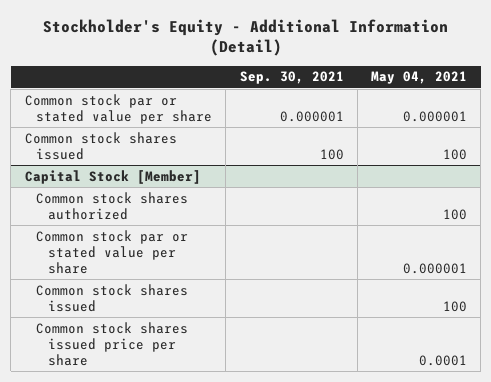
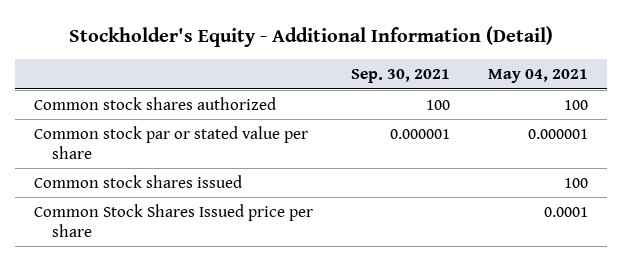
+ Common stock shares authorized | 100 | 100
- Common stock shares issued | 100 | 100
- Capital Stock [Member]
- Common stock shares authorized | | 100
- Common stock par or stated value per share | | 0.000001
- Common stock shares issued price per share | | 0.0001
+ Common Stock Shares Issued price per share | | 0.0001

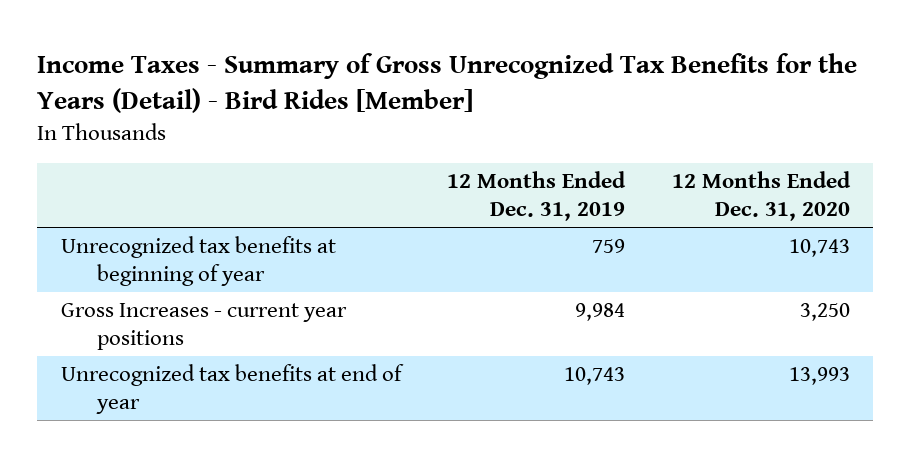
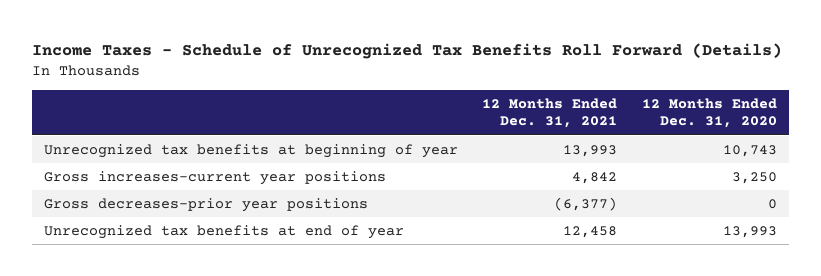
- Income Taxes - Summary of Gross Unrecognized Tax Benefits for the Years (Detail) - Bird Rides [Member]
+ Income Taxes - Schedule of Unrecognized Tax Benefits Roll Forward (Details)
- | 12 Months Ended Dec. 31, 2019 | 12 Months Ended Dec. 31, 2020
+ | 12 Months Ended Dec. 31, 2021 | 12 Months Ended Dec. 31, 2020
- Gross Increases - current year positions | 9,984 | 3,250
+ Gross increases-current year positions | 4,842 | 3,250
+ Gross decreases-prior year positions | (6,377) | 0

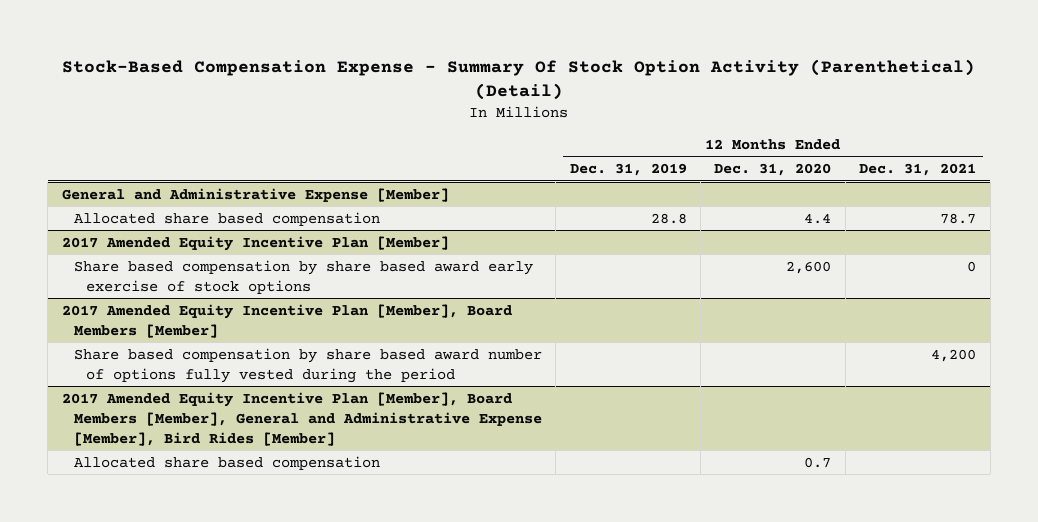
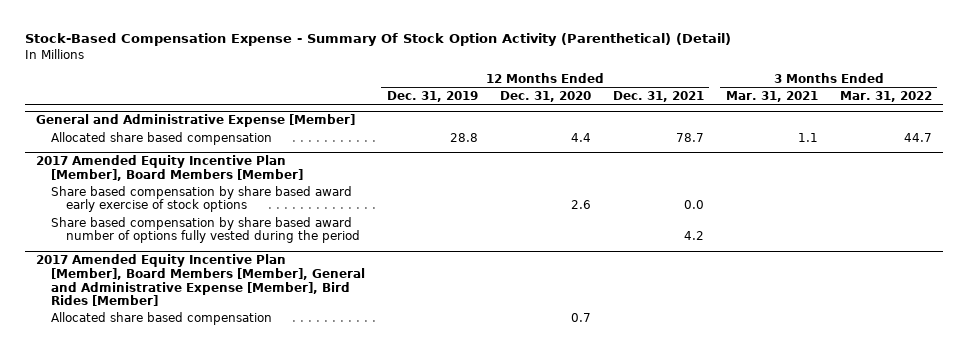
- | 12 Months Ended Dec. 31, 2019 | 12 Months Ended Dec. 31, 2020 | 12 Months Ended Dec. 31, 2021
+ | 12 Months Ended Dec. 31, 2019 | 12 Months Ended Dec. 31, 2020 | 12 Months Ended Dec. 31, 2021 | 3 Months Ended Mar. 31, 2021 | 3 Months Ended Mar. 31, 2022
- 2017 Amended Equity Incentive Plan [Member]
- Share based compensation by share based award early exercise of stock options | | 2,600 | 0
@ 2017 Amended Equity Incentive Plan [Member], Board Members [Member]
- Share based compensation by share based award number of options fully vested during the period | | | 4,200
+ Share based compensation by share based award early exercise of stock options | | 2.6 | 0.0 | |
+ Share based compensation by share based award number of options fully vested during the period | | | 4.2 | |

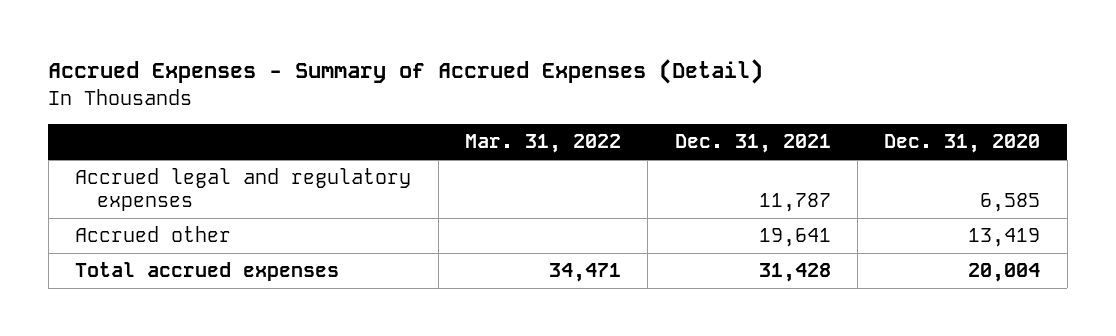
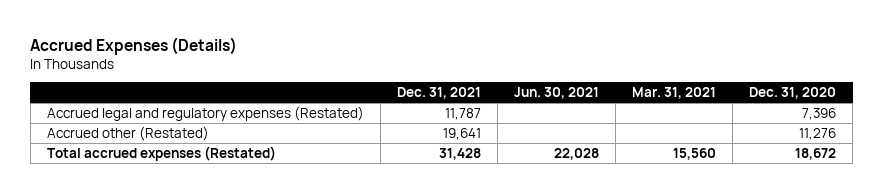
- Accrued Expenses - Summary of Accrued Expenses (Detail)
+ Accrued Expenses (Details)
- | Mar. 31, 2022 | Dec. 31, 2021 | Dec. 31, 2020
+ | Dec. 31, 2021 | Jun. 30, 2021 | Mar. 31, 2021 | Dec. 31, 2020
- Accrued legal and regulatory expenses | | 11,787 | 6,585
- Accrued other | | 19,641 | 13,419
- Total accrued expenses | 34,471 | 31,428 | 20,004
+ Accrued legal and regulatory expenses (Restated) | 11,787 | | | 7,396
+ Accrued other (Restated) | 19,641 | | | 11,276
+ Total accrued expenses (Restated) | 31,428 | 22,028 | 15,560 | 18,672

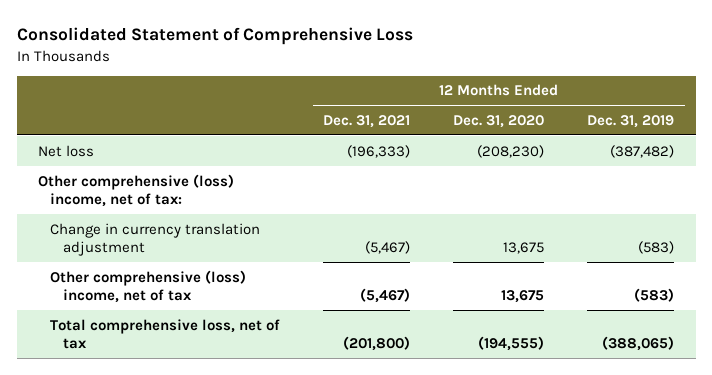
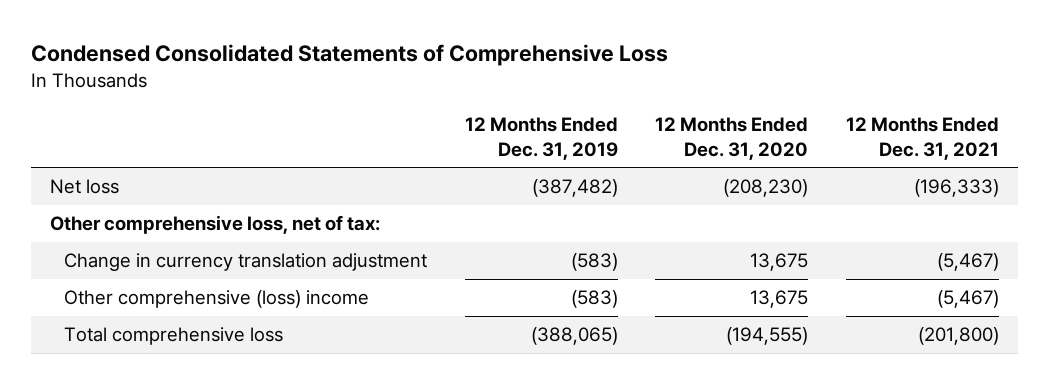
- Consolidated Statement of Comprehensive Loss
+ Condensed Consolidated Statements of Comprehensive Loss
- | 12 Months Ended Dec. 31, 2021 | 12 Months Ended Dec. 31, 2020 | 12 Months Ended Dec. 31, 2019
+ | 12 Months Ended Dec. 31, 2019 | 12 Months Ended Dec. 31, 2020 | 12 Months Ended Dec. 31, 2021
- Other comprehensive (loss) income, net of tax:
+ Other comprehensive loss, net of tax:
- Other comprehensive (loss) income, net of tax | (5,467) | 13,675 | (583)
- Total comprehensive loss, net of tax | (201,800) | (194,555) | (388,065)
+ Other comprehensive (loss) income | (583) | 13,675 | (5,467)
+ Total comprehensive loss | (388,065) | (194,555) | (201,800)

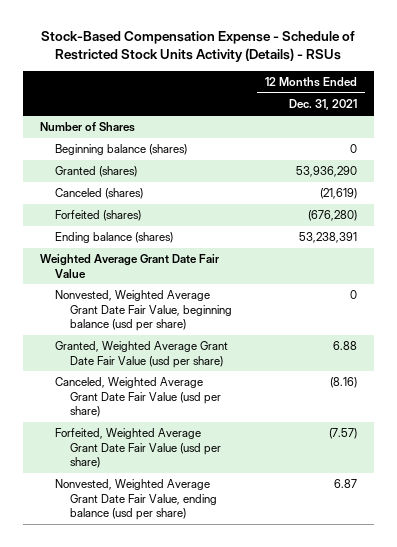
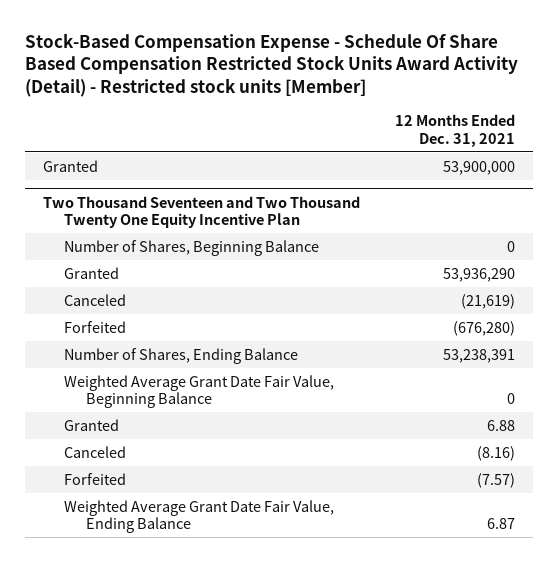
- Stock-Based Compensation Expense - Schedule of Restricted Stock Units Activity (Details) - RSUs
+ Stock-Based Compensation Expense - Schedule Of Share Based Compensation Restricted Stock Units Award Activity (Detail) - Restricted stock units [Member]
- Number of Shares
- Beginning balance (shares) | 0
- Granted (shares) | 53,936,290
- Canceled (shares) | (21,619)
- Forfeited (shares) | (676,280)
- Ending balance (shares) | 53,238,391
- Weighted Average Grant Date Fair Value
- Nonvested, Weighted Average Grant Date Fair Value, beginning balance (usd per share) | 0
- Granted, Weighted Average Grant Date Fair Value (usd per share) | 6.88
- Canceled, Weighted Average Grant Date Fair Value (usd per share) | (8.16)
- Forfeited, Weighted Average Grant Date Fair Value (usd per share) | (7.57)
- Nonvested, Weighted Average Grant Date Fair Value, ending balance (usd per share) | 6.87
+ Granted | 53,900,000
+ Two Thousand Seventeen and Two Thousand Twenty One Equity Incentive Plan
+ Number of Shares, Beginning Balance | 0
+ Granted | 53,936,290
+ Canceled | (21,619)
+ Forfeited | (676,280)
+ Number of Shares, Ending Balance | 53,238,391
+ Weighted Average Grant Date Fair Value, Beginning Balance | 0
+ Granted | 6.88
+ Canceled | (8.16)
+ Forfeited | (7.57)
+ Weighted Average Grant Date Fair Value, Ending Balance | 6.87

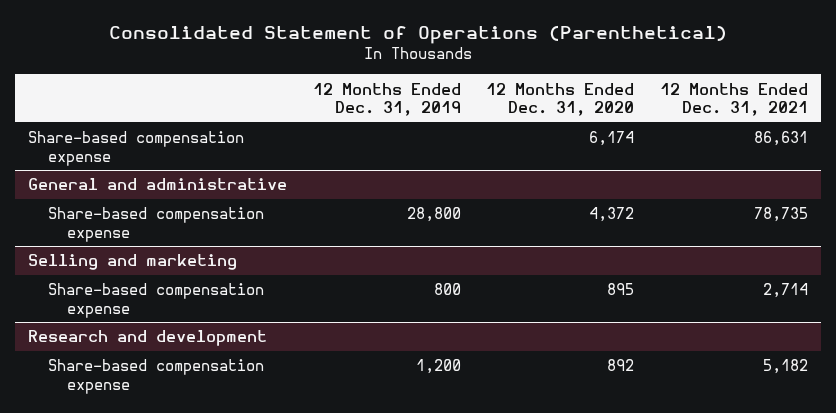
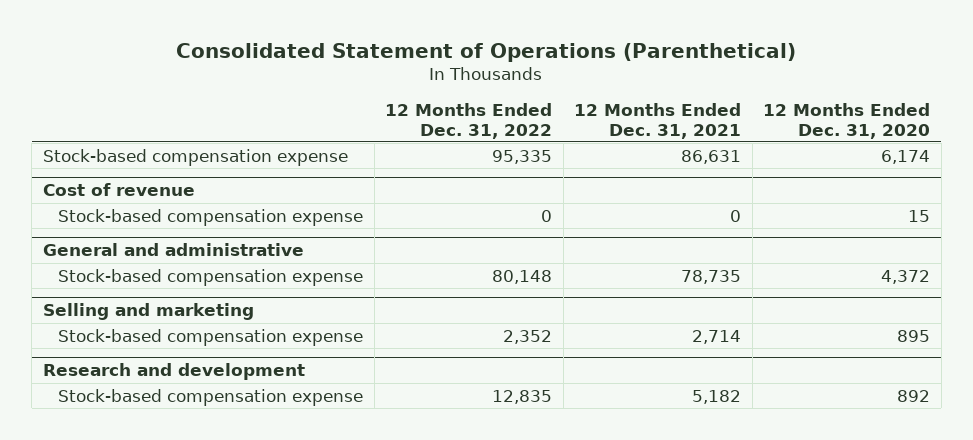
- | 12 Months Ended Dec. 31, 2019 | 12 Months Ended Dec. 31, 2020 | 12 Months Ended Dec. 31, 2021
+ | 12 Months Ended Dec. 31, 2022 | 12 Months Ended Dec. 31, 2021 | 12 Months Ended Dec. 31, 2020
- Share-based compensation expense | | 6,174 | 86,631
+ Stock-based compensation expense | 95,335 | 86,631 | 6,174
+ Cost of revenue
+ Stock-based compensation expense | 0 | 0 | 15
@ General and administrative
- Share-based compensation expense | 28,800 | 4,372 | 78,735
+ Stock-based compensation expense | 80,148 | 78,735 | 4,372
@ Selling and marketing
- Share-based compensation expense | 800 | 895 | 2,714
+ Stock-based compensation expense | 2,352 | 2,714 | 895
@ Research and development
- Share-based compensation expense | 1,200 | 892 | 5,182
+ Stock-based compensation expense | 12,835 | 5,182 | 892

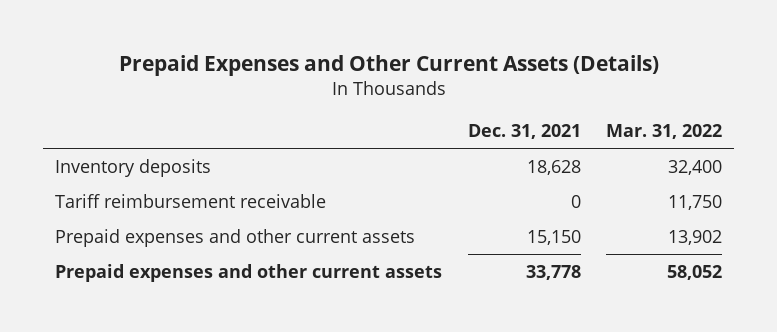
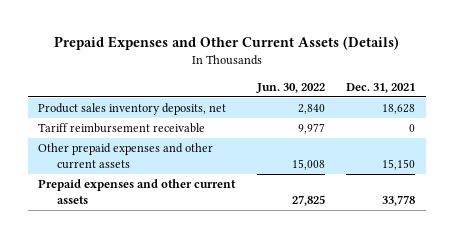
- | Dec. 31, 2021 | Mar. 31, 2022
+ | Jun. 30, 2022 | Dec. 31, 2021
- Inventory deposits | 18,628 | 32,400
+ Product sales inventory deposits, net | 2,840 | 18,628
- Prepaid expenses and other current assets | 15,150 | 13,902
+ Other prepaid expenses and other current assets | 15,008 | 15,150

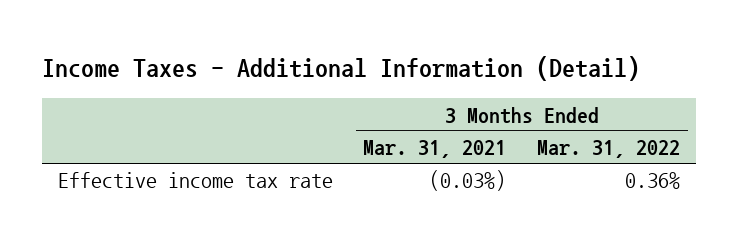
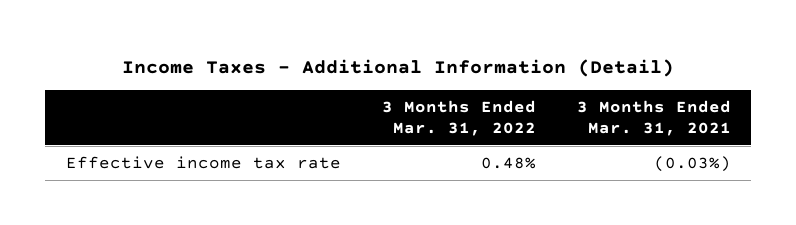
- | 3 Months Ended Mar. 31, 2021 | 3 Months Ended Mar. 31, 2022
+ | 3 Months Ended Mar. 31, 2022 | 3 Months Ended Mar. 31, 2021
- Effective income tax rate | (0.03%) | 0.36%
+ Effective income tax rate | 0.48% | (0.03%)

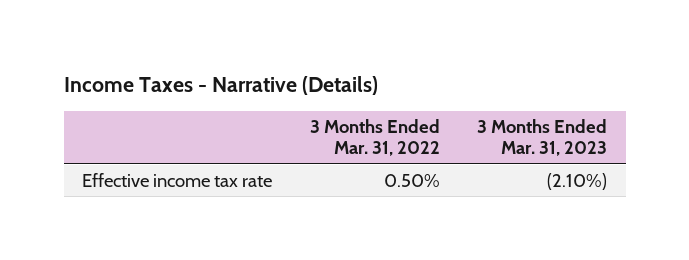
- Income Taxes - Additional Information (Detail)
+ Income Taxes - Narrative (Details)
- | 3 Months Ended Mar. 31, 2022 | 3 Months Ended Mar. 31, 2021
+ | 3 Months Ended Mar. 31, 2022 | 3 Months Ended Mar. 31, 2023
- Effective income tax rate | 0.48% | (0.03%)
+ Effective income tax rate | 0.50% | (2.10%)

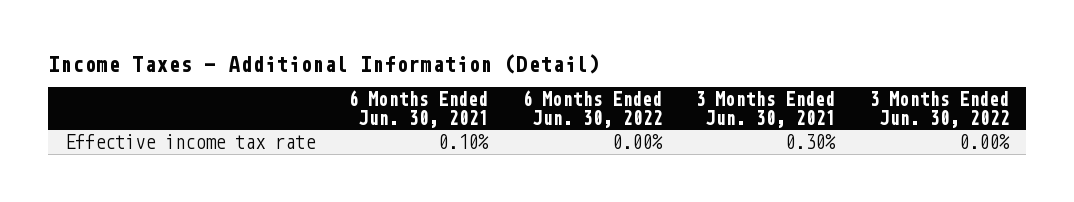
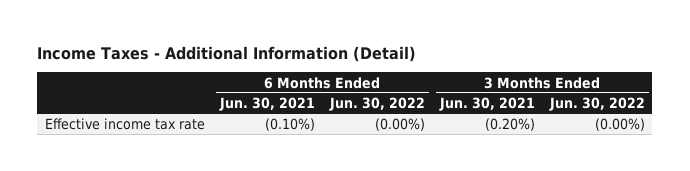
- Effective income tax rate | 0.10% | 0.00% | 0.30% | 0.00%
+ Effective income tax rate | (0.10%) | (0.00%) | (0.20%) | (0.00%)

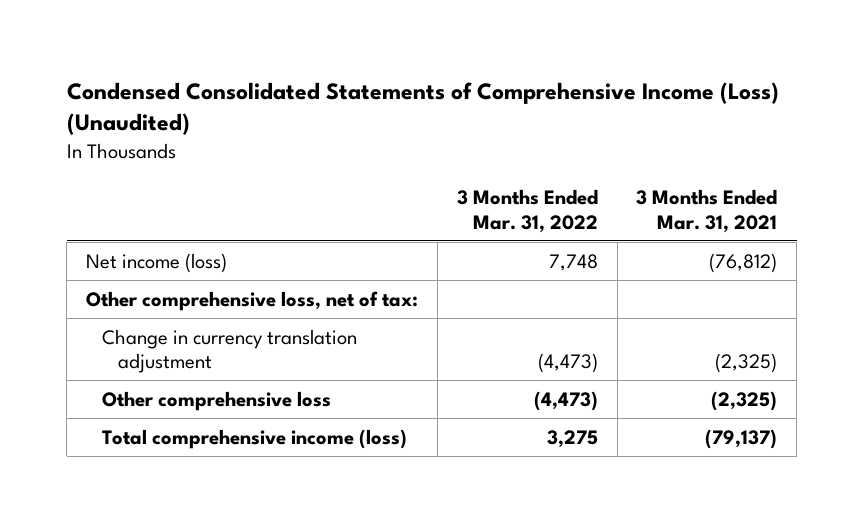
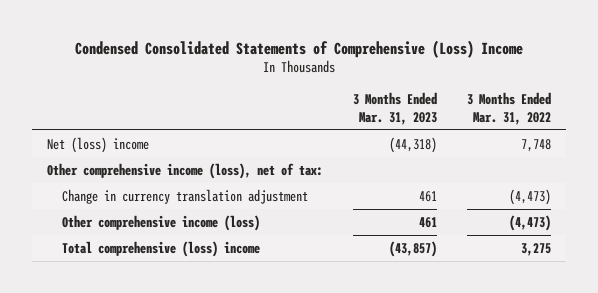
- Condensed Consolidated Statements of Comprehensive Income (Loss) (Unaudited)
+ Condensed Consolidated Statements of Comprehensive (Loss) Income
- | 3 Months Ended Mar. 31, 2022 | 3 Months Ended Mar. 31, 2021
+ | 3 Months Ended Mar. 31, 2023 | 3 Months Ended Mar. 31, 2022
- Net income (loss) | 7,748 | (76,812)
- Other comprehensive loss, net of tax:
+ Net (loss) income | (44,318) | 7,748
+ Other comprehensive income (loss), net of tax:
- Other comprehensive loss | (4,473) | (2,325)
- Total comprehensive income (loss) | 3,275 | (79,137)
+ Other comprehensive income (loss) | 461 | (4,473)
+ Total comprehensive (loss) income | (43,857) | 3,275

